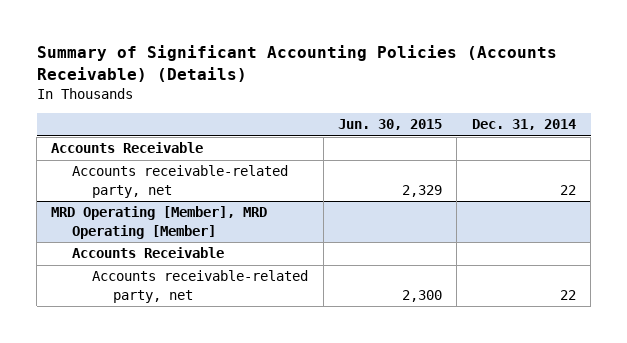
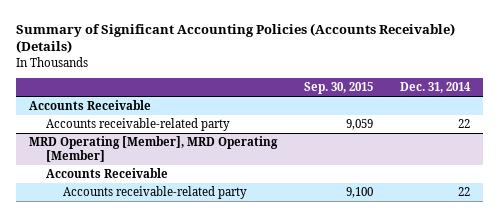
- | Jun. 30, 2015 | Dec. 31, 2014
+ | Sep. 30, 2015 | Dec. 31, 2014
- Accounts receivable-related party, net | 2,329 | 22
+ Accounts receivable-related party | 9,059 | 22
@ MRD Operating [Member], MRD Operating [Member]
- Accounts receivable-related party, net | 2,300 | 22
+ Accounts receivable-related party | 9,100 | 22

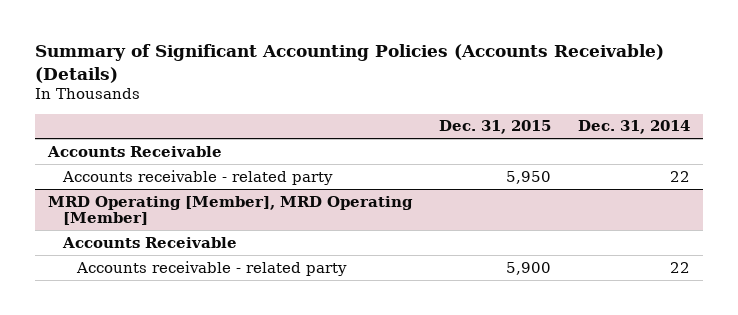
- | Sep. 30, 2015 | Dec. 31, 2014
+ | Dec. 31, 2015 | Dec. 31, 2014
- Accounts receivable-related party | 9,059 | 22
+ Accounts receivable - related party | 5,950 | 22
@ MRD Operating [Member], MRD Operating [Member]
- Accounts receivable-related party | 9,100 | 22
+ Accounts receivable - related party | 5,900 | 22

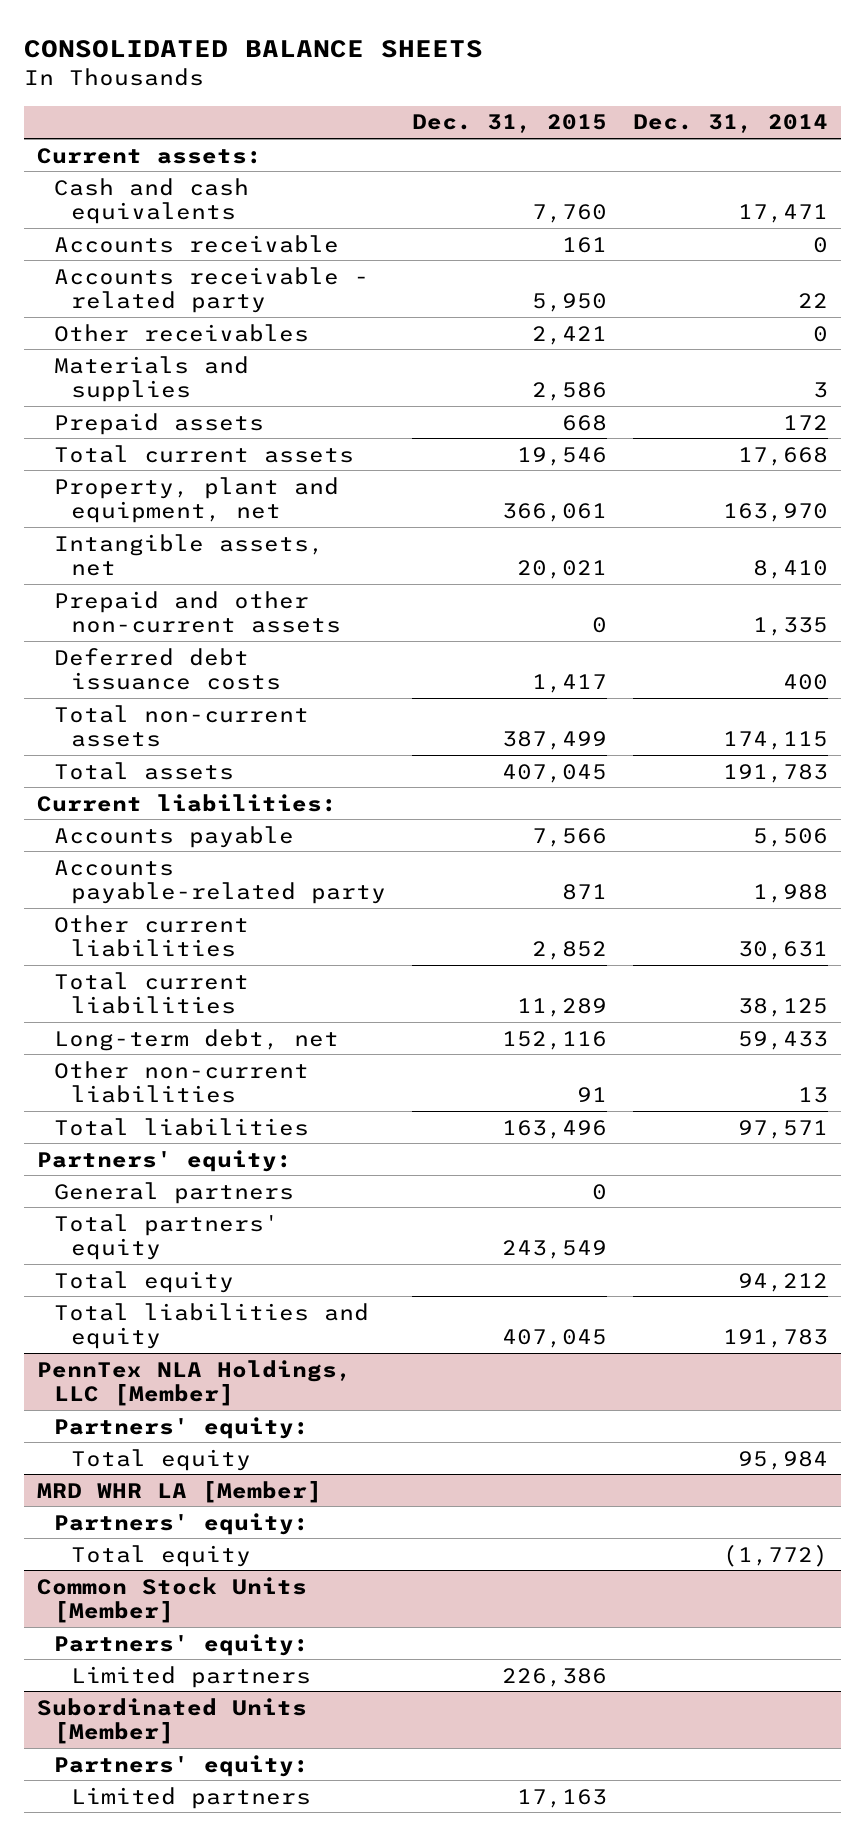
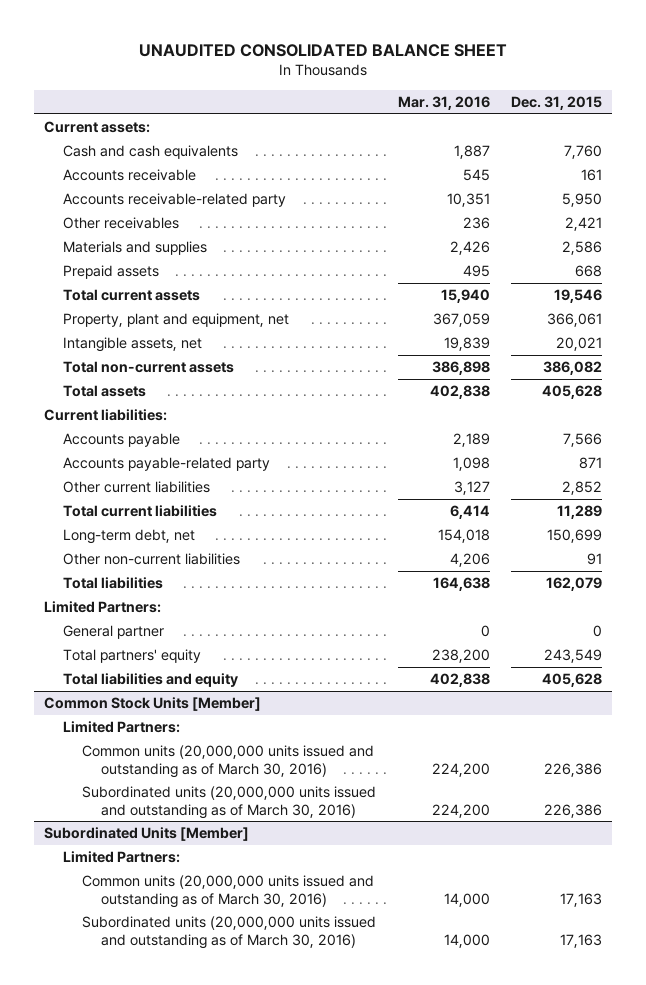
- CONSOLIDATED BALANCE SHEETS
+ UNAUDITED CONSOLIDATED BALANCE SHEET
- | Dec. 31, 2015 | Dec. 31, 2014
+ | Mar. 31, 2016 | Dec. 31, 2015
- Accounts receivable - related party | 5,950 | 22
+ Accounts receivable-related party | 10,351 | 5,950
- Prepaid and other non-current assets | 0 | 1,335
- Deferred debt issuance costs | 1,417 | 400
- Total non-current assets | 387,499 | 174,115
- Total assets | 407,045 | 191,783
+ Total non-current assets | 386,898 | 386,082
+ Total assets | 402,838 | 405,628
- Long-term debt, net | 152,116 | 59,433
+ Long-term debt, net | 154,018 | 150,699
- Total liabilities | 163,496 | 97,571
- Partners' equity:
- General partners | 0 |
+ Total liabilities | 164,638 | 162,079
+ Limited Partners:
+ General partner | 0 | 0
- Total equity | | 94,212
- Total liabilities and equity | 407,045 | 191,783
- PennTex NLA Holdings, LLC [Member]
- Partners' equity:
- Total equity | | 95,984
- MRD WHR LA [Member]
- Partners' equity:
- Total equity | | (1,772)
+ Total liabilities and equity | 402,838 | 405,628
@ Common Stock Units [Member]
- Partners' equity:
- Limited partners | 226,386 |
+ Limited Partners:
+ Common units (20,000,000 units issued and outstanding as of March 30, 2016) | 224,200 | 226,386
+ Subordinated units (20,000,000 units issued and outstanding as of March 30, 2016) | 224,200 | 226,386
@ Subordinated Units [Member]
- Partners' equity:
- Limited partners | 17,163 |
+ Limited Partners:
+ Common units (20,000,000 units issued and outstanding as of March 30, 2016) | 14,000 | 17,163
+ Subordinated units (20,000,000 units issued and outstanding as of March 30, 2016) | 14,000 | 17,163

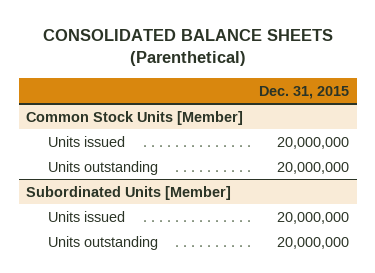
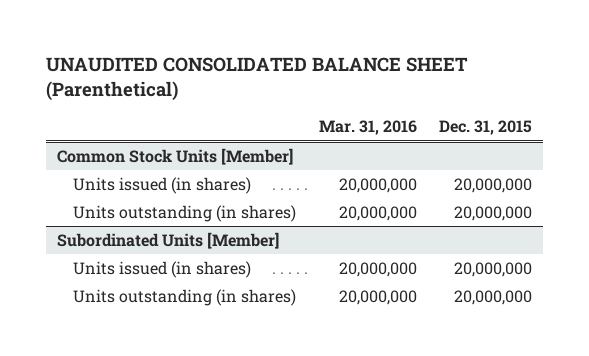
- CONSOLIDATED BALANCE SHEETS (Parenthetical)
+ UNAUDITED CONSOLIDATED BALANCE SHEET (Parenthetical)
- | Dec. 31, 2015
+ | Mar. 31, 2016 | Dec. 31, 2015
@ Common Stock Units [Member]
- Units issued | 20,000,000
- Units outstanding | 20,000,000
+ Units issued (in shares) | 20,000,000 | 20,000,000
+ Units outstanding (in shares) | 20,000,000 | 20,000,000
@ Subordinated Units [Member]
- Units issued | 20,000,000
- Units outstanding | 20,000,000
+ Units issued (in shares) | 20,000,000 | 20,000,000
+ Units outstanding (in shares) | 20,000,000 | 20,000,000

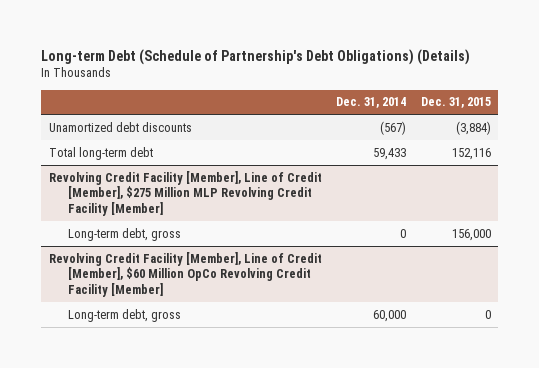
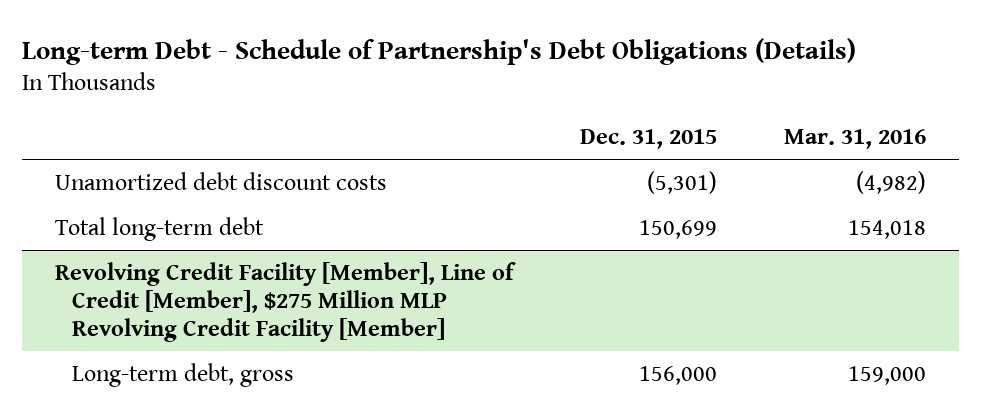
- Long-term Debt (Schedule of Partnership's Debt Obligations) (Details)
+ Long-term Debt - Schedule of Partnership's Debt Obligations (Details)
- | Dec. 31, 2014 | Dec. 31, 2015
+ | Dec. 31, 2015 | Mar. 31, 2016
- Unamortized debt discounts | (567) | (3,884)
- Total long-term debt | 59,433 | 152,116
+ Unamortized debt discount costs | (5,301) | (4,982)
+ Total long-term debt | 150,699 | 154,018
- Revolving Credit Facility [Member], Line of Credit [Member], $60 Million OpCo Revolving Credit Facility [Member]
- Long-term debt, gross | 60,000 | 0

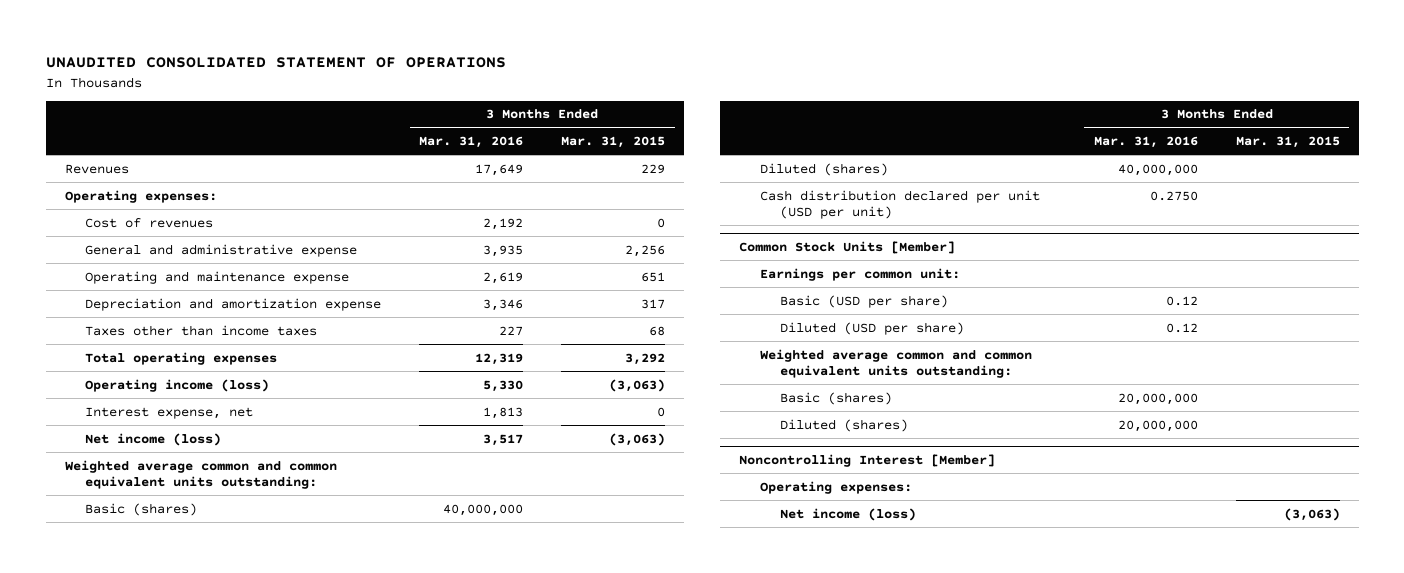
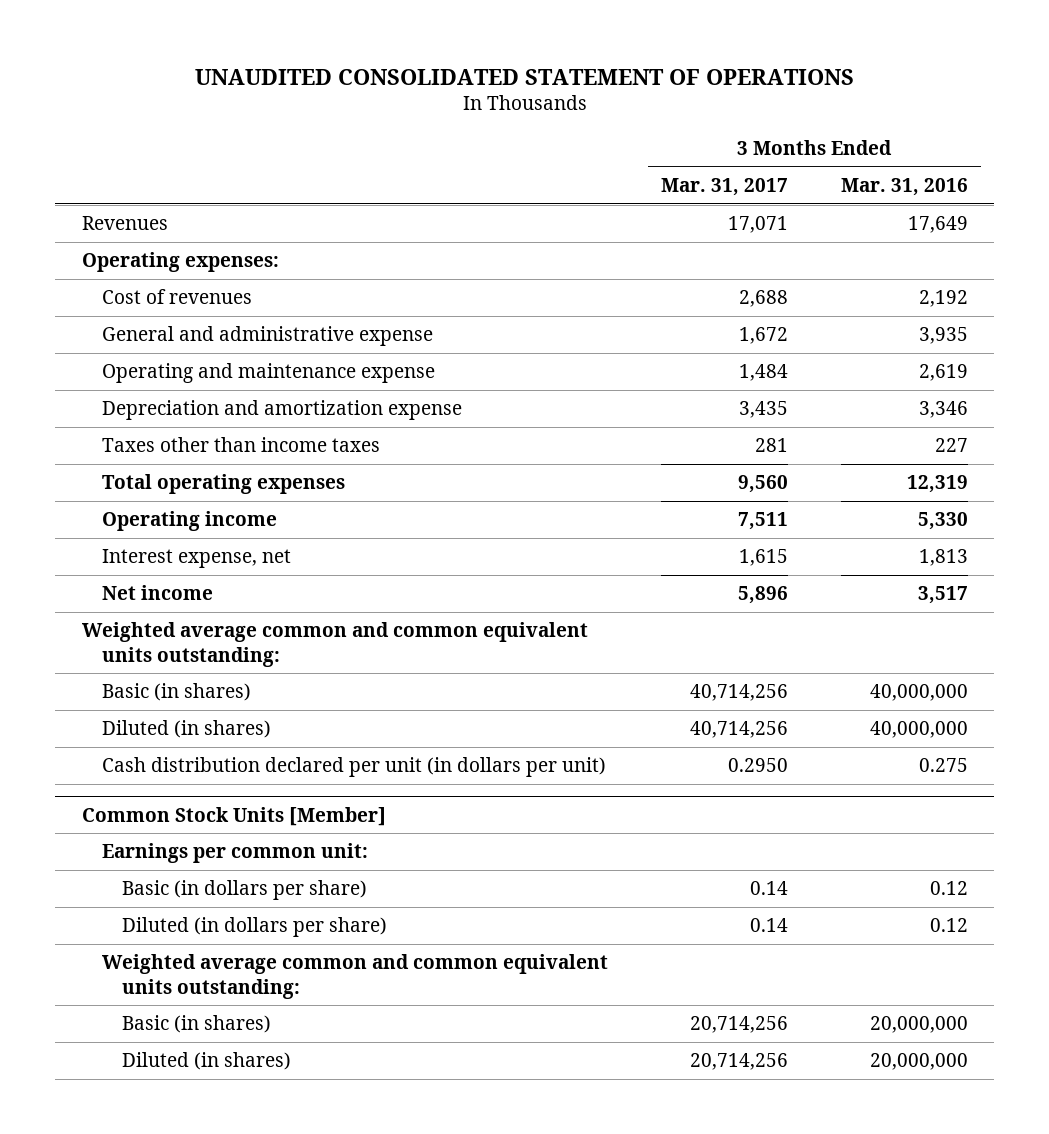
- | 3 Months Ended Mar. 31, 2016 | 3 Months Ended Mar. 31, 2015
+ | 3 Months Ended Mar. 31, 2017 | 3 Months Ended Mar. 31, 2016
- Operating income (loss) | 5,330 | (3,063)
+ Operating income | 7,511 | 5,330
- Net income (loss) | 3,517 | (3,063)
+ Net income | 5,896 | 3,517
- Basic (shares) | 40,000,000 |
- Diluted (shares) | 40,000,000 |
- Cash distribution declared per unit (USD per unit) | 0.2750 |
+ Basic (in shares) | 40,714,256 | 40,000,000
+ Diluted (in shares) | 40,714,256 | 40,000,000
+ Cash distribution declared per unit (in dollars per unit) | 0.2950 | 0.275
@ Common Stock Units [Member]
- Basic (USD per share) | 0.12 |
- Diluted (USD per share) | 0.12 |
+ Basic (in dollars per share) | 0.14 | 0.12
+ Diluted (in dollars per share) | 0.14 | 0.12
- Basic (shares) | 20,000,000 |
- Diluted (shares) | 20,000,000 |
- Noncontrolling Interest [Member]
- Operating expenses:
- Net income (loss) | | (3,063)
@ Common Stock Units [Member]
+ Basic (in shares) | 20,714,256 | 20,000,000
+ Diluted (in shares) | 20,714,256 | 20,000,000

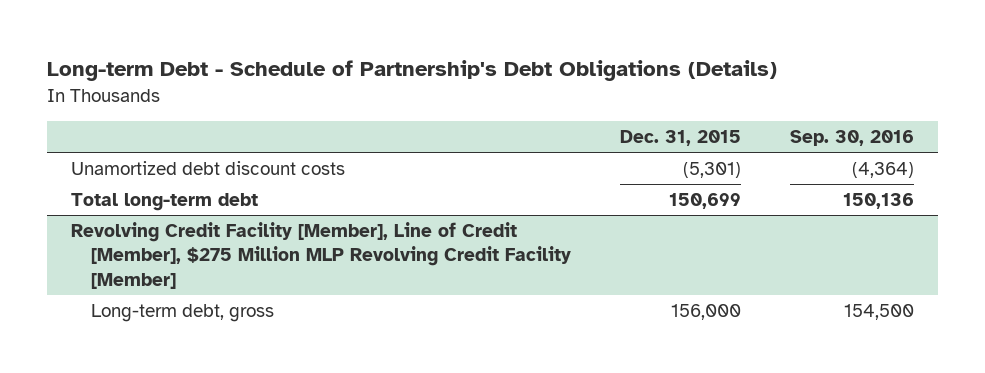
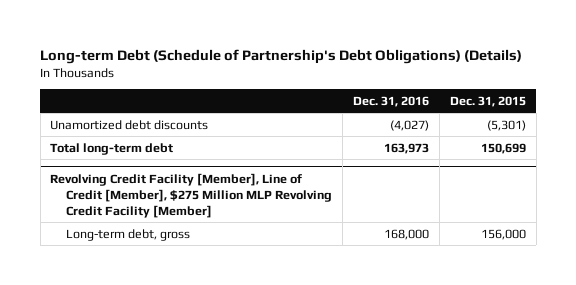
- Long-term Debt - Schedule of Partnership's Debt Obligations (Details)
+ Long-term Debt (Schedule of Partnership's Debt Obligations) (Details)
- | Dec. 31, 2015 | Sep. 30, 2016
+ | Dec. 31, 2016 | Dec. 31, 2015
- Unamortized debt discount costs | (5,301) | (4,364)
+ Unamortized debt discounts | (4,027) | (5,301)

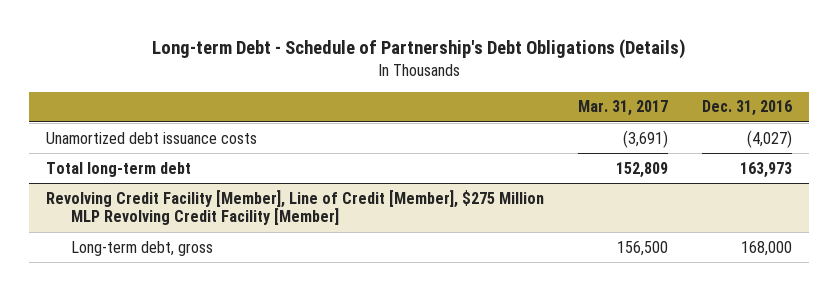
- Long-term Debt (Schedule of Partnership's Debt Obligations) (Details)
+ Long-term Debt - Schedule of Partnership's Debt Obligations (Details)
- | Dec. 31, 2016 | Dec. 31, 2015
+ | Mar. 31, 2017 | Dec. 31, 2016
- Unamortized debt discounts | (4,027) | (5,301)
+ Unamortized debt issuance costs | (3,691) | (4,027)

